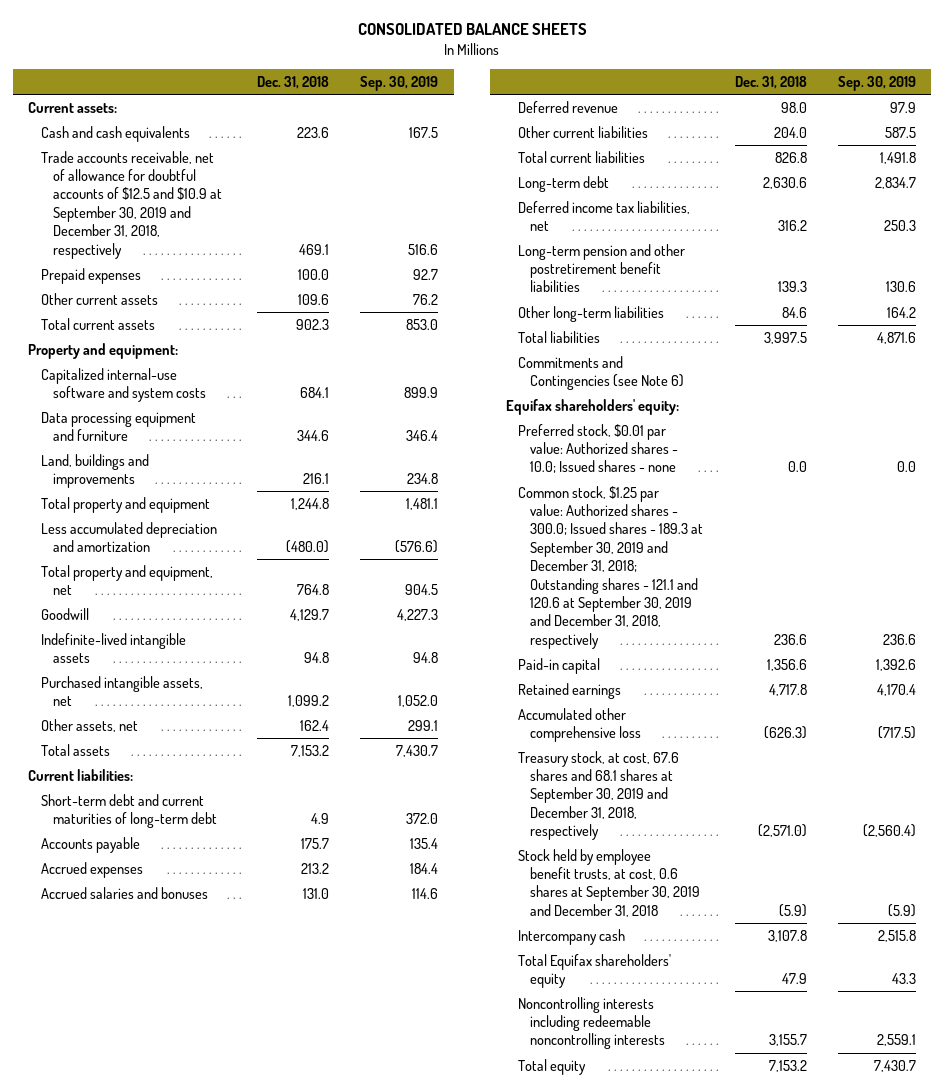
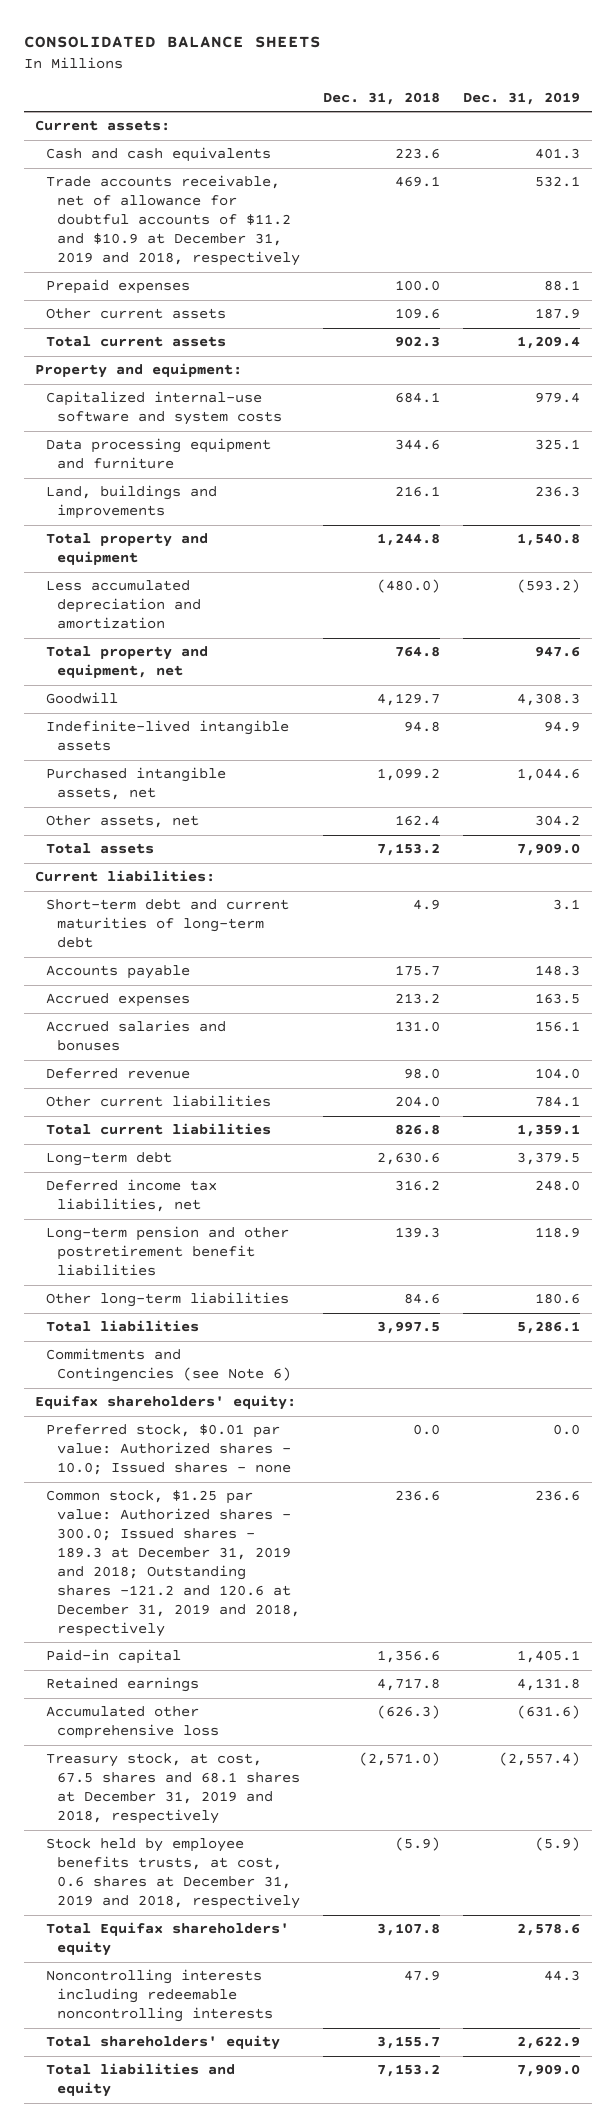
- | Dec. 31, 2018 | Sep. 30, 2019
+ | Dec. 31, 2018 | Dec. 31, 2019
- Trade accounts receivable, net of allowance for doubtful accounts of $12.5 and $10.9 at September 30, 2019 and December 31, 2018, respectively | 469.1 | 516.6
+ Trade accounts receivable, net of allowance for doubtful accounts of $11.2 and $10.9 at December 31, 2019 and 2018, respectively | 469.1 | 532.1
- Common stock, $1.25 par value: Authorized shares - 300.0; Issued shares - 189.3 at September 30, 2019 and December 31, 2018; Outstanding shares - 121.1 and 120.6 at September 30, 2019 and December 31, 2018, respectively | 236.6 | 236.6
+ Common stock, $1.25 par value: Authorized shares - 300.0; Issued shares - 189.3 at December 31, 2019 and 2018; Outstanding shares -121.2 and 120.6 at December 31, 2019 and 2018, respectively | 236.6 | 236.6
- Treasury stock, at cost, 67.6 shares and 68.1 shares at September 30, 2019 and December 31, 2018, respectively | (2,571.0) | (2,560.4)
- Stock held by employee benefit trusts, at cost, 0.6 shares at September 30, 2019 and December 31, 2018 | (5.9) | (5.9)
- Intercompany cash | 3,107.8 | 2,515.8
- Total Equifax shareholders' equity | 47.9 | 43.3
- Noncontrolling interests including redeemable noncontrolling interests | 3,155.7 | 2,559.1
- Total equity | 7,153.2 | 7,430.7
+ Treasury stock, at cost, 67.5 shares and 68.1 shares at December 31, 2019 and 2018, respectively | (2,571.0) | (2,557.4)
+ Stock held by employee benefits trusts, at cost, 0.6 shares at December 31, 2019 and 2018, respectively | (5.9) | (5.9)
+ Total Equifax shareholders' equity | 3,107.8 | 2,578.6
+ Noncontrolling interests including redeemable noncontrolling interests | 47.9 | 44.3
+ Total shareholders' equity | 3,155.7 | 2,622.9
+ Total liabilities and equity | 7,153.2 | 7,909.0

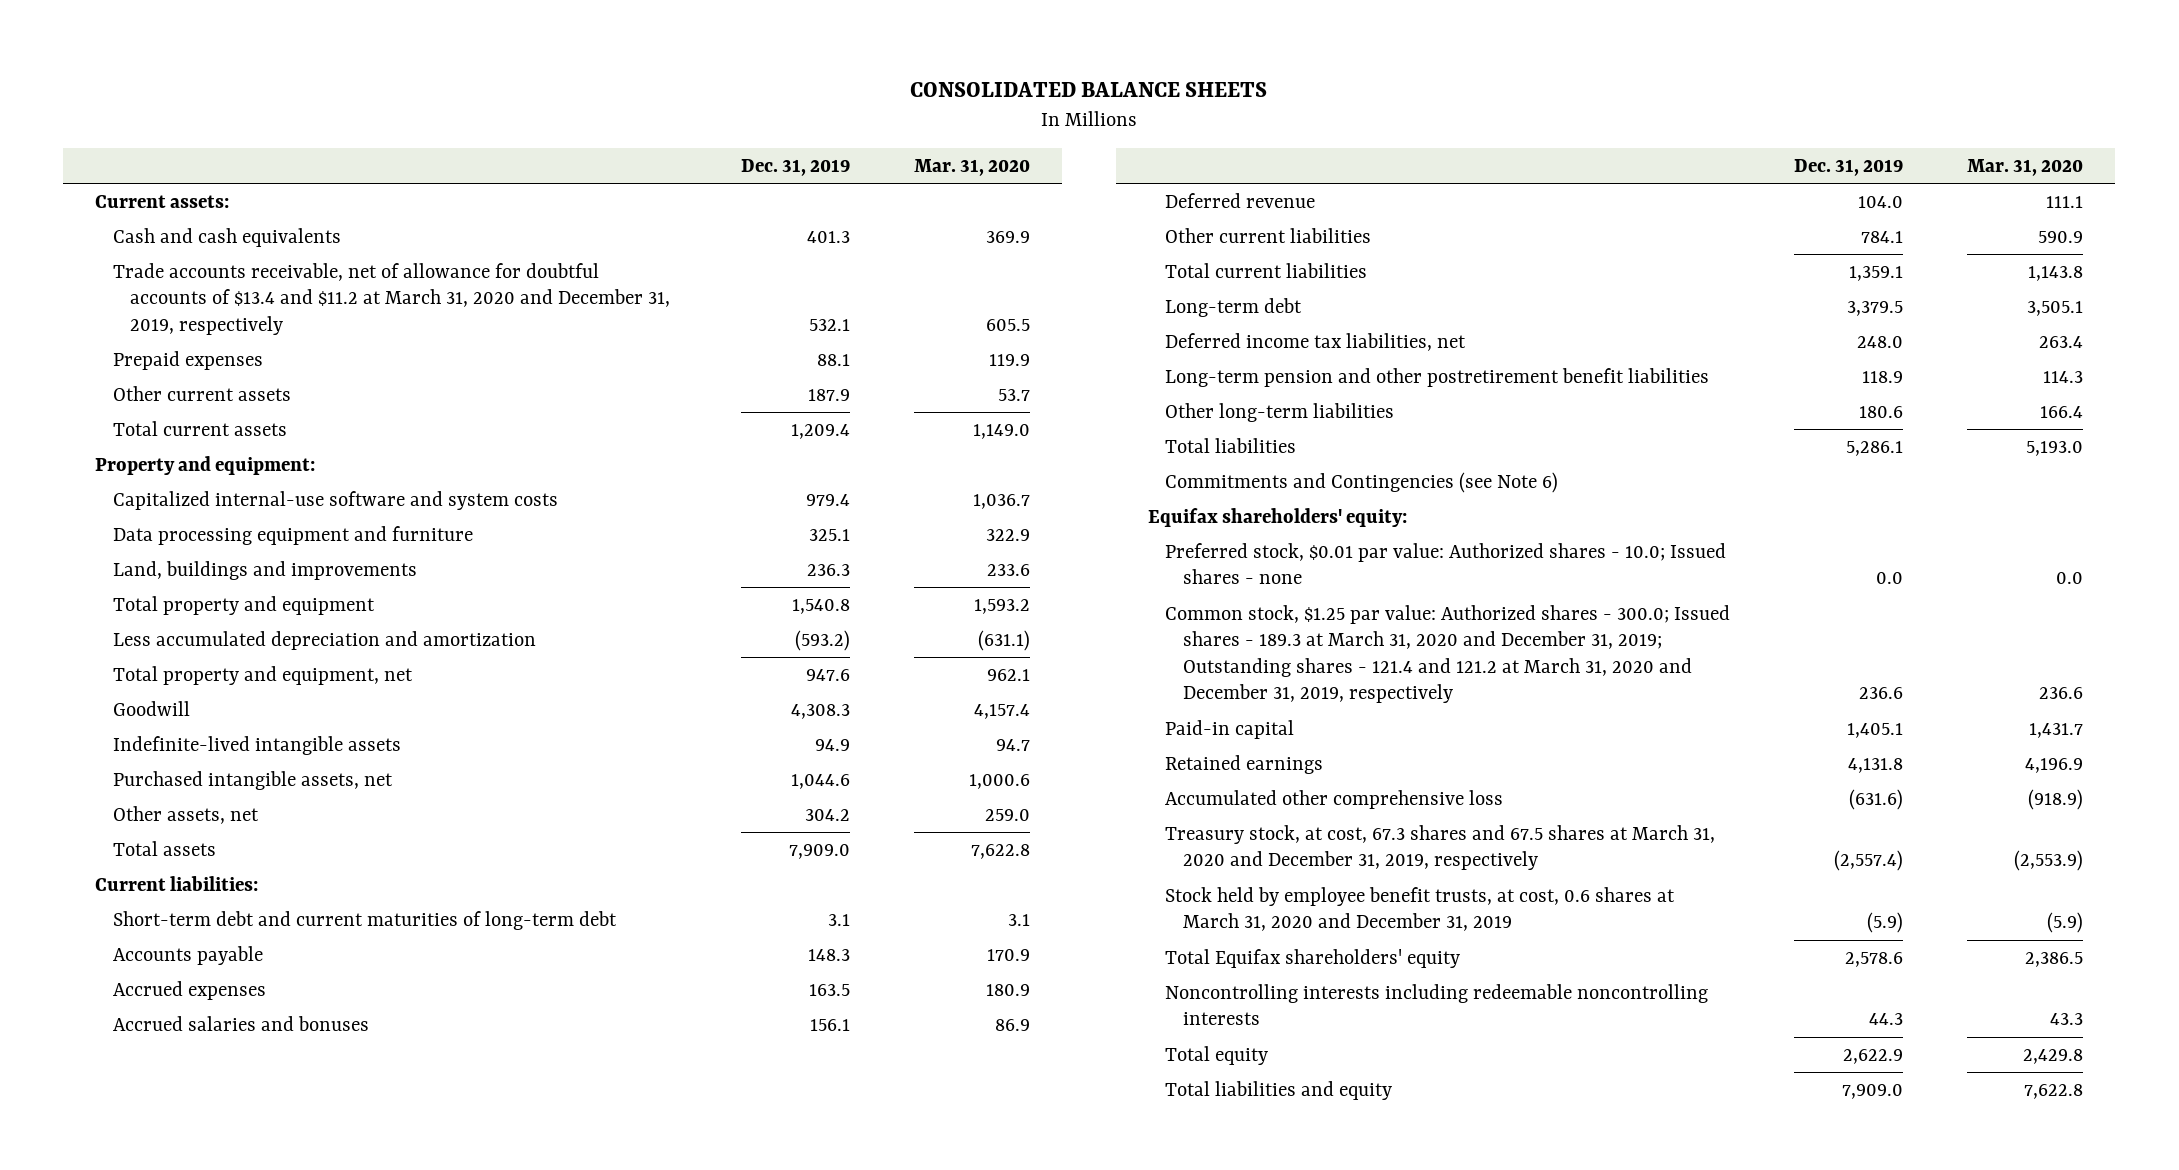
- | Dec. 31, 2018 | Dec. 31, 2019
+ | Dec. 31, 2019 | Mar. 31, 2020
- Trade accounts receivable, net of allowance for doubtful accounts of $11.2 and $10.9 at December 31, 2019 and 2018, respectively | 469.1 | 532.1
+ Trade accounts receivable, net of allowance for doubtful accounts of $13.4 and $11.2 at March 31, 2020 and December 31, 2019, respectively | 532.1 | 605.5
- Common stock, $1.25 par value: Authorized shares - 300.0; Issued shares - 189.3 at December 31, 2019 and 2018; Outstanding shares -121.2 and 120.6 at December 31, 2019 and 2018, respectively | 236.6 | 236.6
+ Common stock, $1.25 par value: Authorized shares - 300.0; Issued shares - 189.3 at March 31, 2020 and December 31, 2019; Outstanding shares - 121.4 and 121.2 at March 31, 2020 and December 31, 2019, respectively | 236.6 | 236.6
- Treasury stock, at cost, 67.5 shares and 68.1 shares at December 31, 2019 and 2018, respectively | (2,571.0) | (2,557.4)
- Stock held by employee benefits trusts, at cost, 0.6 shares at December 31, 2019 and 2018, respectively | (5.9) | (5.9)
+ Treasury stock, at cost, 67.3 shares and 67.5 shares at March 31, 2020 and December 31, 2019, respectively | (2,557.4) | (2,553.9)
+ Stock held by employee benefit trusts, at cost, 0.6 shares at March 31, 2020 and December 31, 2019 | (5.9) | (5.9)
- Total shareholders' equity | 3,155.7 | 2,622.9
+ Total equity | 2,622.9 | 2,429.8

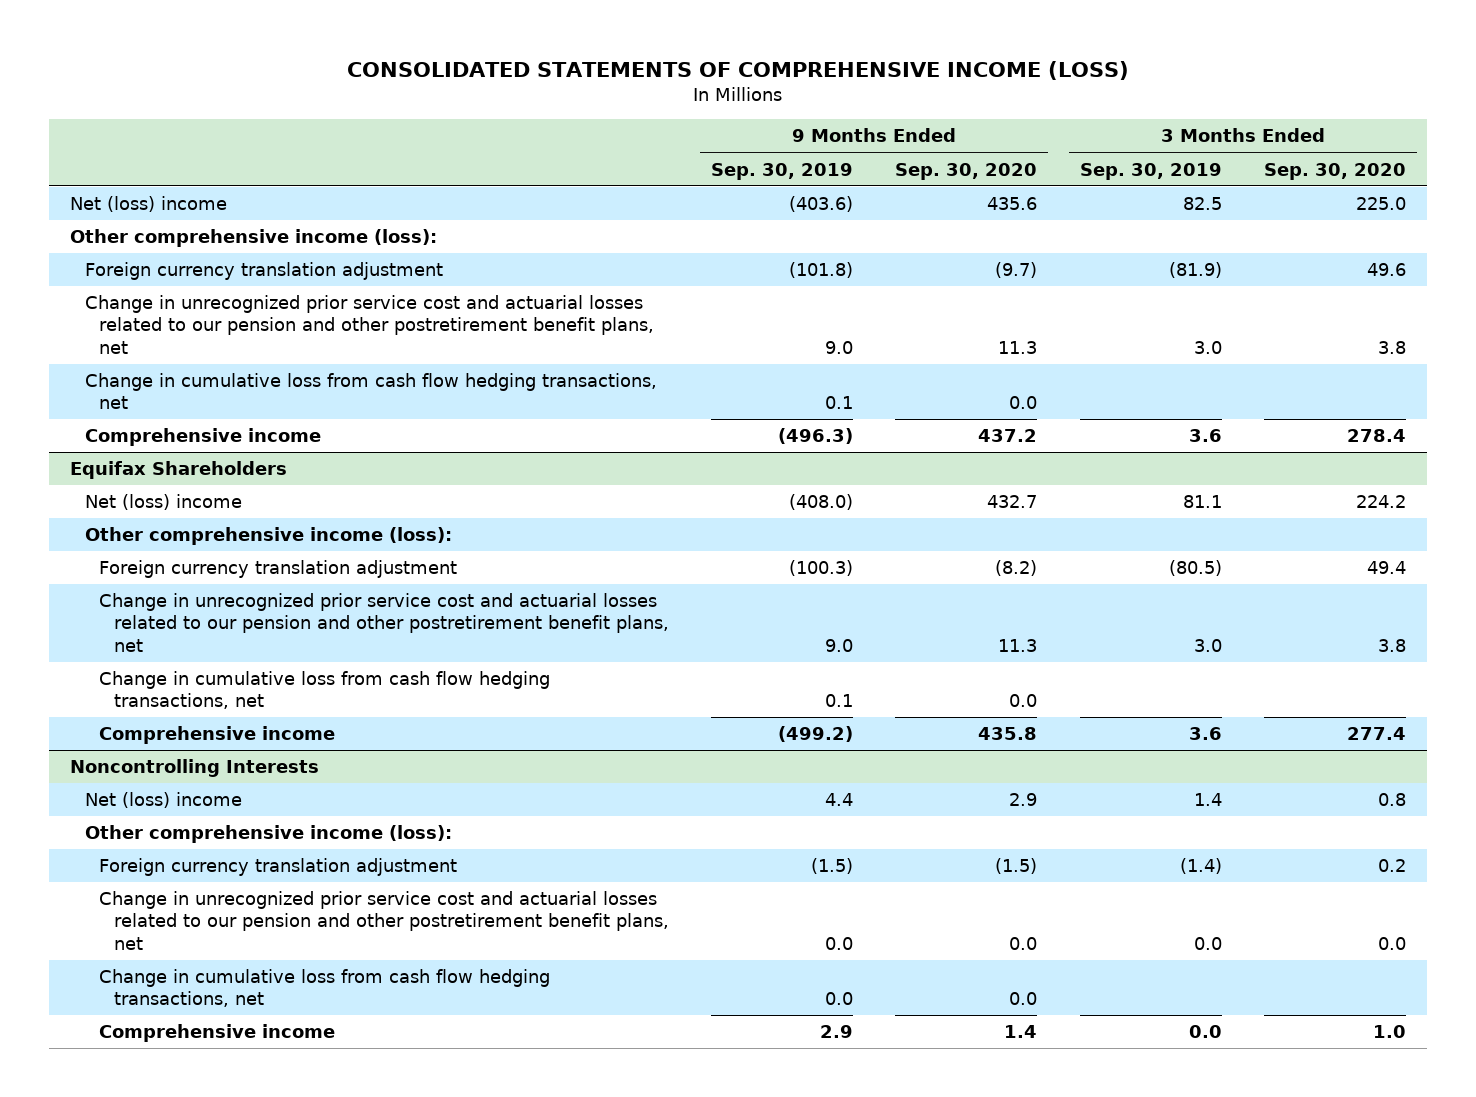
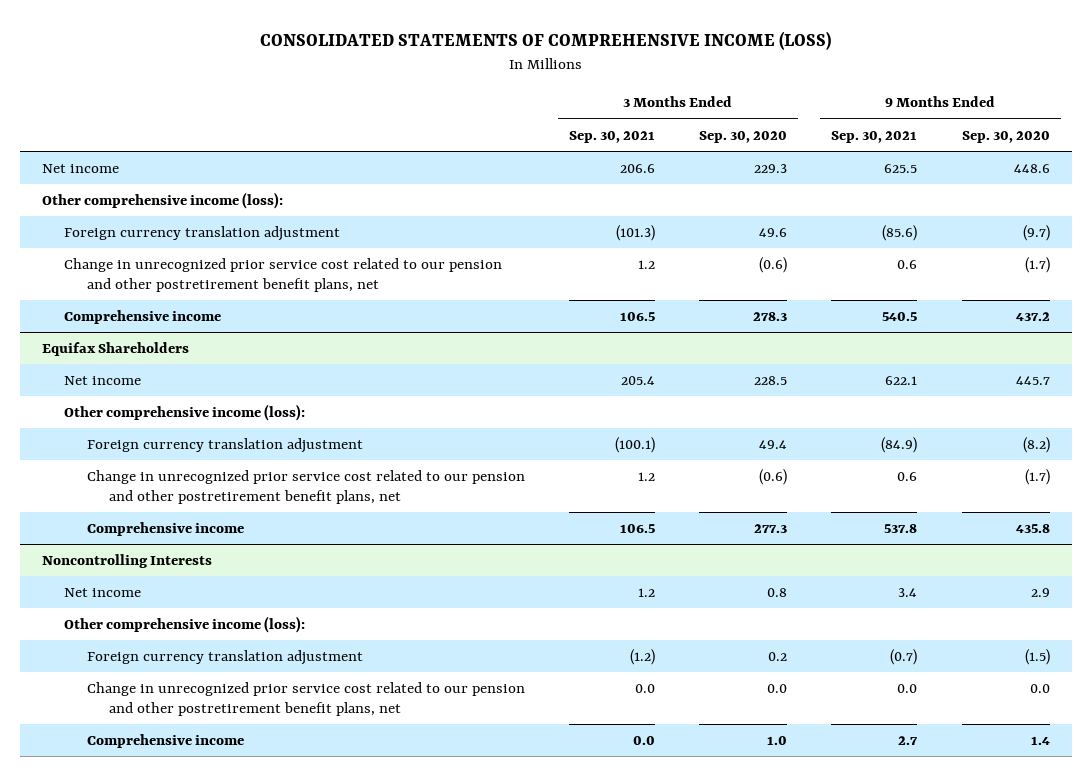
- | 9 Months Ended Sep. 30, 2019 | 9 Months Ended Sep. 30, 2020 | 3 Months Ended Sep. 30, 2019 | 3 Months Ended Sep. 30, 2020
+ | 3 Months Ended Sep. 30, 2021 | 3 Months Ended Sep. 30, 2020 | 9 Months Ended Sep. 30, 2021 | 9 Months Ended Sep. 30, 2020
- Net (loss) income | (403.6) | 435.6 | 82.5 | 225.0
+ Net income | 206.6 | 229.3 | 625.5 | 448.6
- Change in unrecognized prior service cost and actuarial losses related to our pension and other postretirement benefit plans, net | 9.0 | 11.3 | 3.0 | 3.8
- Change in cumulative loss from cash flow hedging transactions, net | 0.1 | 0.0 | |
- Comprehensive income | (496.3) | 437.2 | 3.6 | 278.4
+ Change in unrecognized prior service cost related to our pension and other postretirement benefit plans, net | 1.2 | (0.6) | 0.6 | (1.7)
+ Comprehensive income | 106.5 | 278.3 | 540.5 | 437.2
@ Equifax Shareholders
- Net (loss) income | (408.0) | 432.7 | 81.1 | 224.2
+ Net income | 205.4 | 228.5 | 622.1 | 445.7
- Change in unrecognized prior service cost and actuarial losses related to our pension and other postretirement benefit plans, net | 9.0 | 11.3 | 3.0 | 3.8
- Change in cumulative loss from cash flow hedging transactions, net | 0.1 | 0.0 | |
- Comprehensive income | (499.2) | 435.8 | 3.6 | 277.4
+ Change in unrecognized prior service cost related to our pension and other postretirement benefit plans, net | 1.2 | (0.6) | 0.6 | (1.7)
+ Comprehensive income | 106.5 | 277.3 | 537.8 | 435.8
@ Noncontrolling Interests
- Net (loss) income | 4.4 | 2.9 | 1.4 | 0.8
+ Net income | 1.2 | 0.8 | 3.4 | 2.9
- Change in unrecognized prior service cost and actuarial losses related to our pension and other postretirement benefit plans, net | 0.0 | 0.0 | 0.0 | 0.0
- Change in cumulative loss from cash flow hedging transactions, net | 0.0 | 0.0 | |
+ Change in unrecognized prior service cost related to our pension and other postretirement benefit plans, net | 0.0 | 0.0 | 0.0 | 0.0

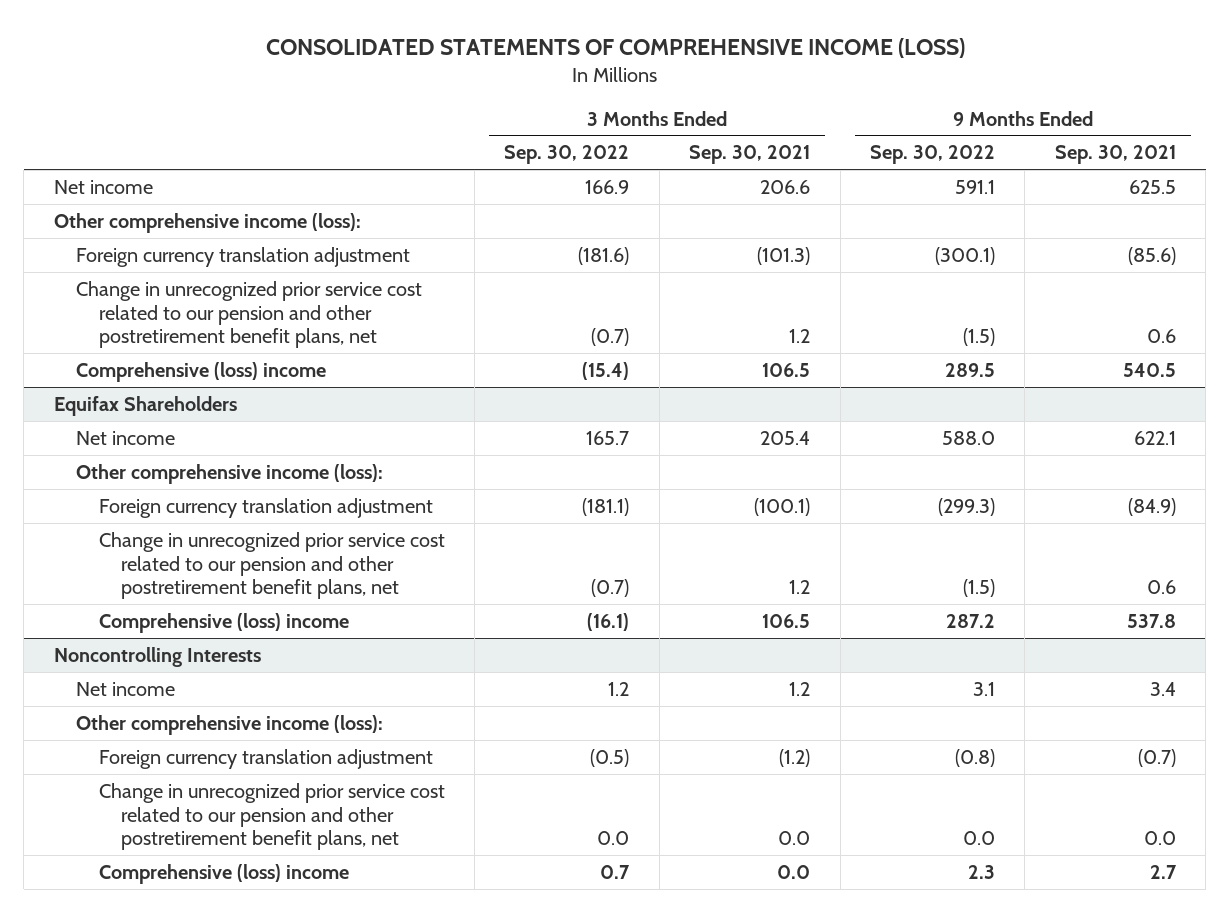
- | 3 Months Ended Sep. 30, 2021 | 3 Months Ended Sep. 30, 2020 | 9 Months Ended Sep. 30, 2021 | 9 Months Ended Sep. 30, 2020
+ | 3 Months Ended Sep. 30, 2022 | 3 Months Ended Sep. 30, 2021 | 9 Months Ended Sep. 30, 2022 | 9 Months Ended Sep. 30, 2021
- Comprehensive income | 106.5 | 278.3 | 540.5 | 437.2
+ Comprehensive (loss) income | (15.4) | 106.5 | 289.5 | 540.5
@ Equifax Shareholders
- Comprehensive income | 106.5 | 277.3 | 537.8 | 435.8
+ Comprehensive (loss) income | (16.1) | 106.5 | 287.2 | 537.8
@ Noncontrolling Interests
- Comprehensive income | 0.0 | 1.0 | 2.7 | 1.4
+ Comprehensive (loss) income | 0.7 | 0.0 | 2.3 | 2.7

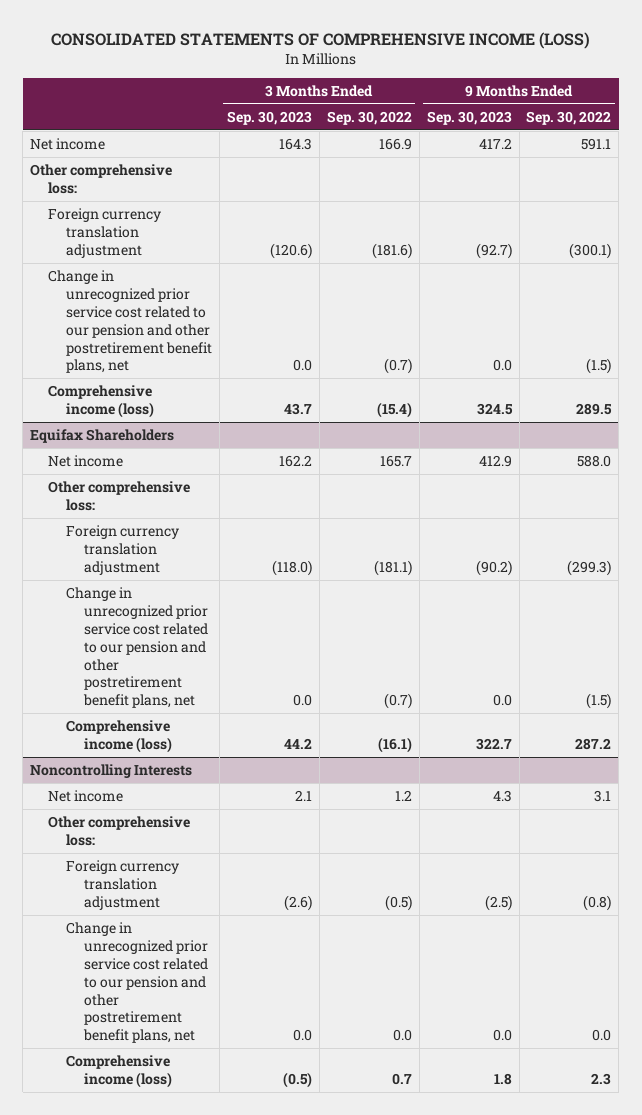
- | 3 Months Ended Sep. 30, 2022 | 3 Months Ended Sep. 30, 2021 | 9 Months Ended Sep. 30, 2022 | 9 Months Ended Sep. 30, 2021
+ | 3 Months Ended Sep. 30, 2023 | 3 Months Ended Sep. 30, 2022 | 9 Months Ended Sep. 30, 2023 | 9 Months Ended Sep. 30, 2022
- Other comprehensive income (loss):
+ Other comprehensive loss:
- Comprehensive (loss) income | (15.4) | 106.5 | 289.5 | 540.5
+ Comprehensive income (loss) | 43.7 | (15.4) | 324.5 | 289.5
@ Equifax Shareholders
- Other comprehensive income (loss):
+ Other comprehensive loss:
- Comprehensive (loss) income | (16.1) | 106.5 | 287.2 | 537.8
+ Comprehensive income (loss) | 44.2 | (16.1) | 322.7 | 287.2
@ Noncontrolling Interests
- Other comprehensive income (loss):
+ Other comprehensive loss:
- Comprehensive (loss) income | 0.7 | 0.0 | 2.3 | 2.7
+ Comprehensive income (loss) | (0.5) | 0.7 | 1.8 | 2.3

